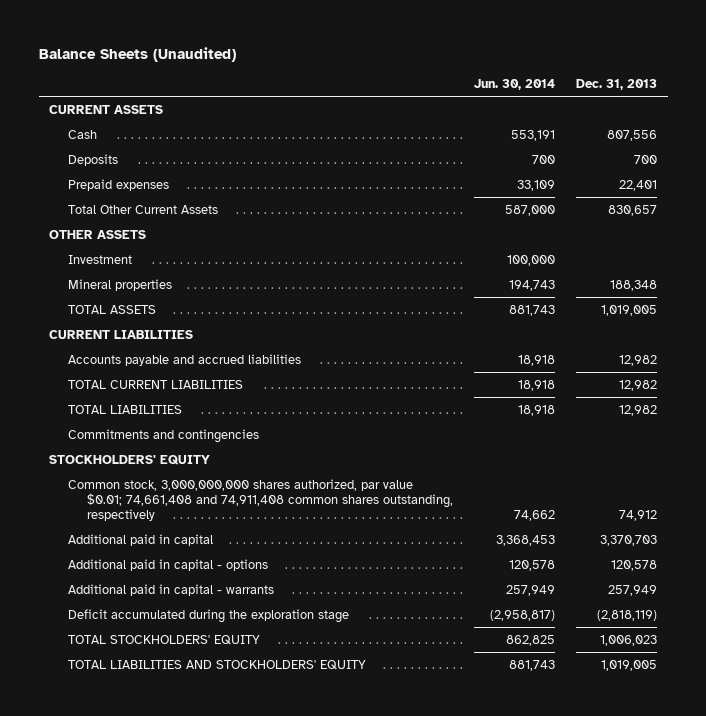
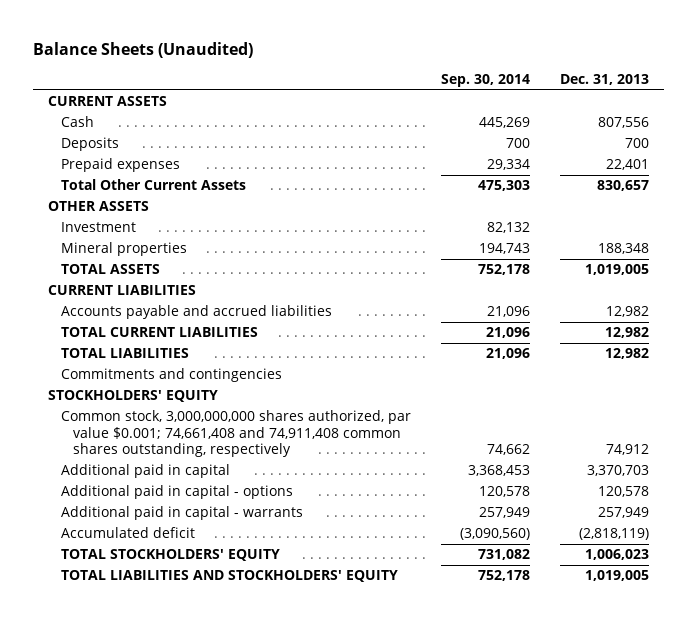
- | Jun. 30, 2014 | Dec. 31, 2013
+ | Sep. 30, 2014 | Dec. 31, 2013
- Common stock, 3,000,000,000 shares authorized, par value $0.01; 74,661,408 and 74,911,408 common shares outstanding, respectively | 74,662 | 74,912
+ Common stock, 3,000,000,000 shares authorized, par value $0.001; 74,661,408 and 74,911,408 common shares outstanding, respectively | 74,662 | 74,912
- Deficit accumulated during the exploration stage | (2,958,817) | (2,818,119)
+ Accumulated deficit | (3,090,560) | (2,818,119)

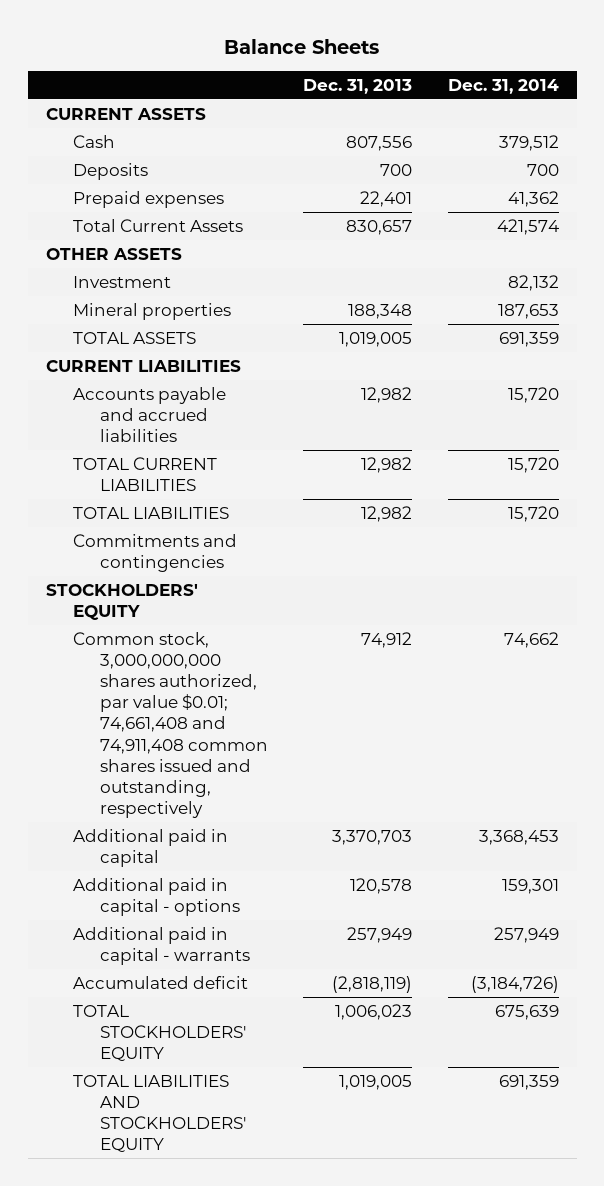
- Balance Sheets (Unaudited)
+ Balance Sheets
- | Sep. 30, 2014 | Dec. 31, 2013
+ | Dec. 31, 2013 | Dec. 31, 2014
- Total Other Current Assets | 475,303 | 830,657
+ Total Current Assets | 830,657 | 421,574
- Common stock, 3,000,000,000 shares authorized, par value $0.001; 74,661,408 and 74,911,408 common shares outstanding, respectively | 74,662 | 74,912
+ Common stock, 3,000,000,000 shares authorized, par value $0.01; 74,661,408 and 74,911,408 common shares issued and outstanding, respectively | 74,912 | 74,662

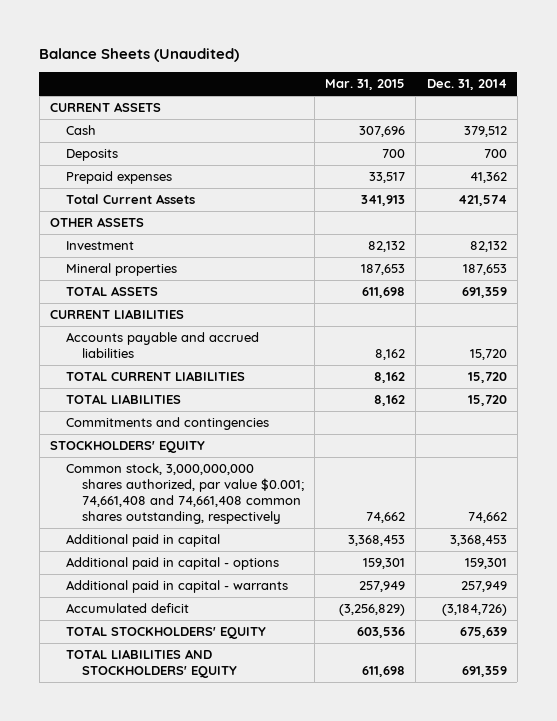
- Balance Sheets
+ Balance Sheets (Unaudited)
- | Dec. 31, 2013 | Dec. 31, 2014
+ | Mar. 31, 2015 | Dec. 31, 2014
- Common stock, 3,000,000,000 shares authorized, par value $0.01; 74,661,408 and 74,911,408 common shares issued and outstanding, respectively | 74,912 | 74,662
+ Common stock, 3,000,000,000 shares authorized, par value $0.001; 74,661,408 and 74,661,408 common shares outstanding, respectively | 74,662 | 74,662

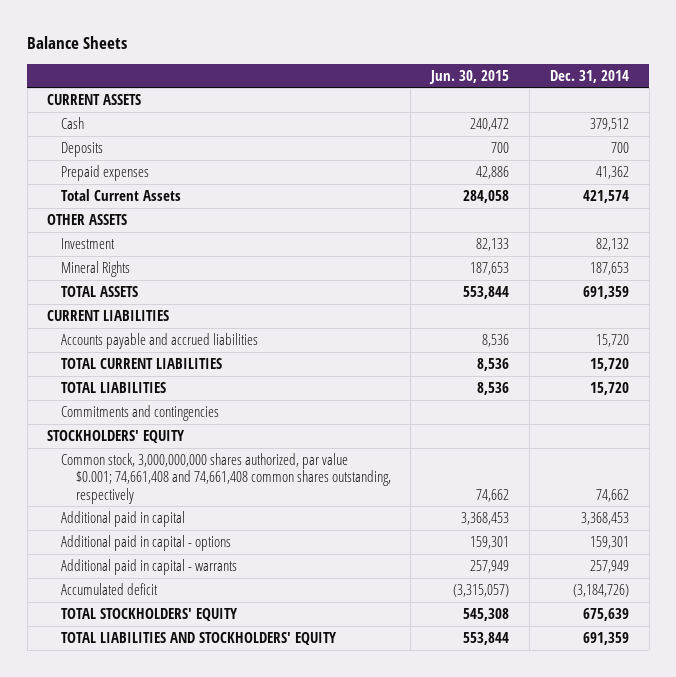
- Balance Sheets (Unaudited)
+ Balance Sheets
- | Mar. 31, 2015 | Dec. 31, 2014
+ | Jun. 30, 2015 | Dec. 31, 2014
- Mineral properties | 187,653 | 187,653
+ Mineral Rights | 187,653 | 187,653

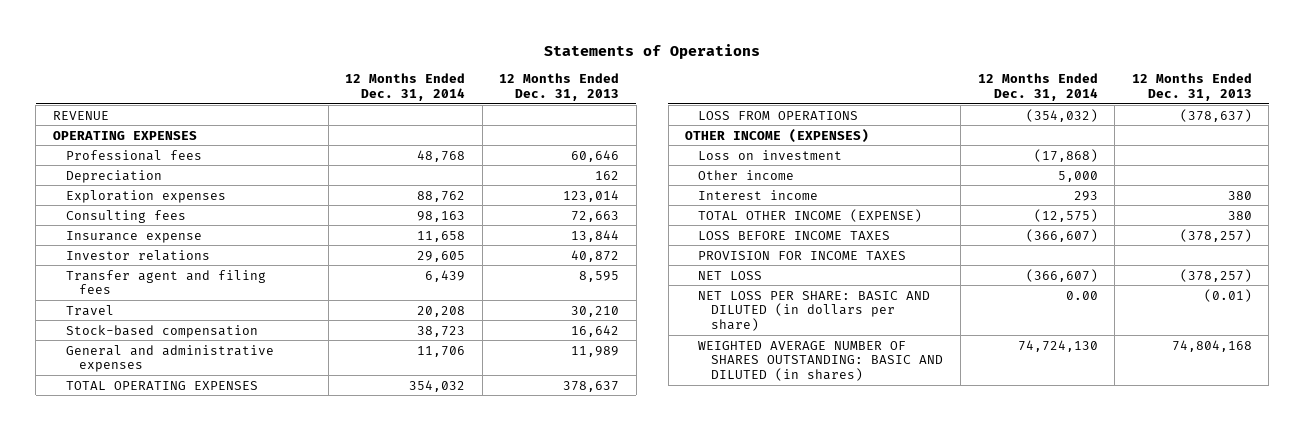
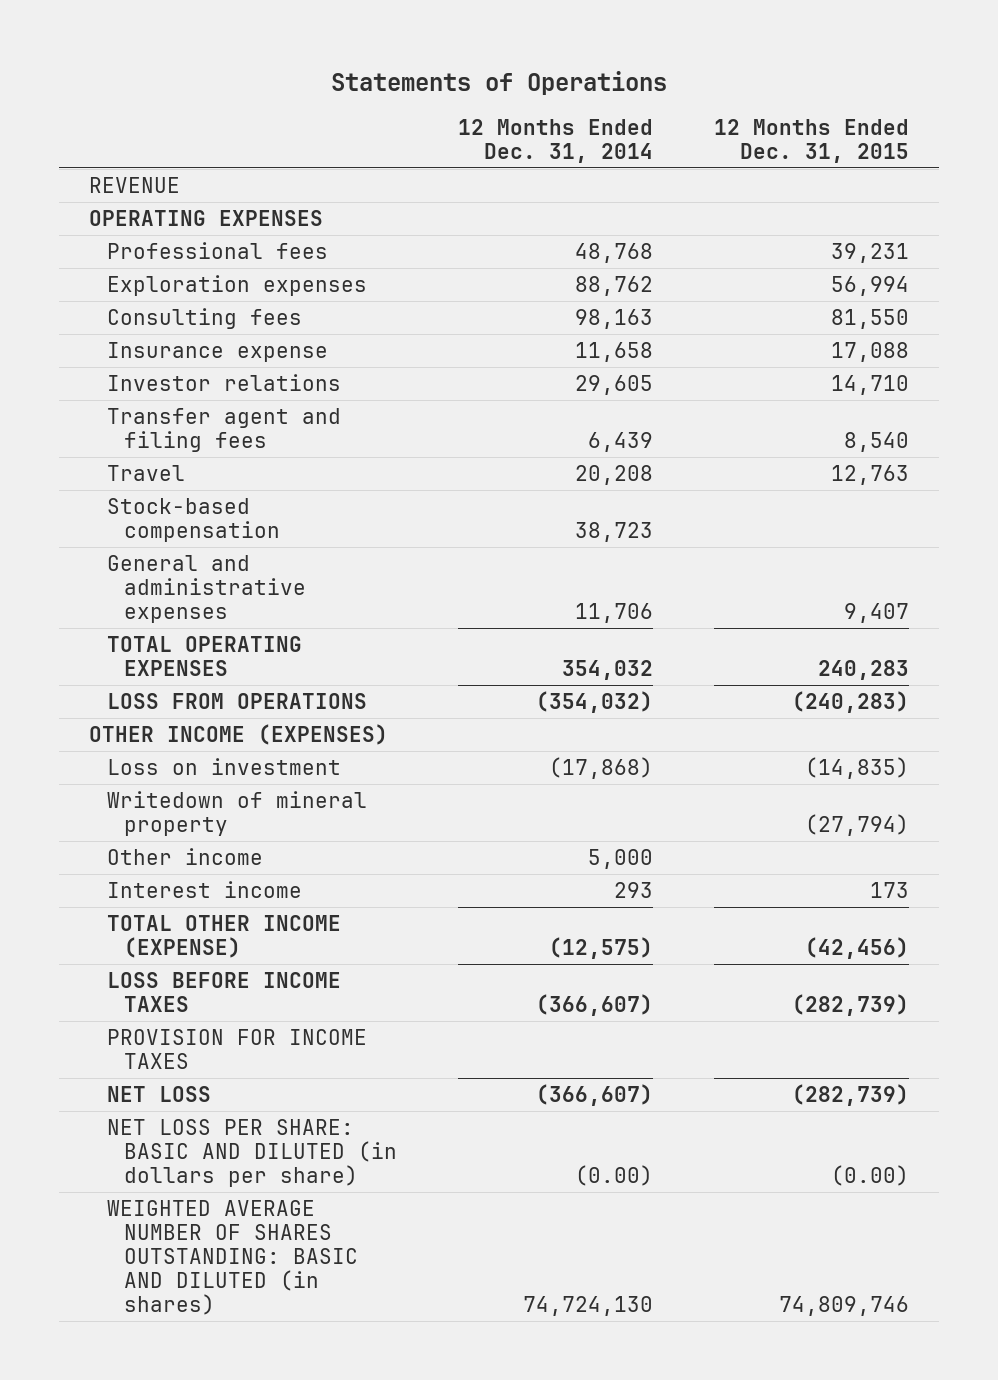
- | 12 Months Ended Dec. 31, 2014 | 12 Months Ended Dec. 31, 2013
+ | 12 Months Ended Dec. 31, 2014 | 12 Months Ended Dec. 31, 2015
- Depreciation | | 162
+ Writedown of mineral property | | (27,794)
- NET LOSS PER SHARE: BASIC AND DILUTED (in dollars per share) | 0.00 | (0.01)
+ NET LOSS PER SHARE: BASIC AND DILUTED (in dollars per share) | (0.00) | (0.00)

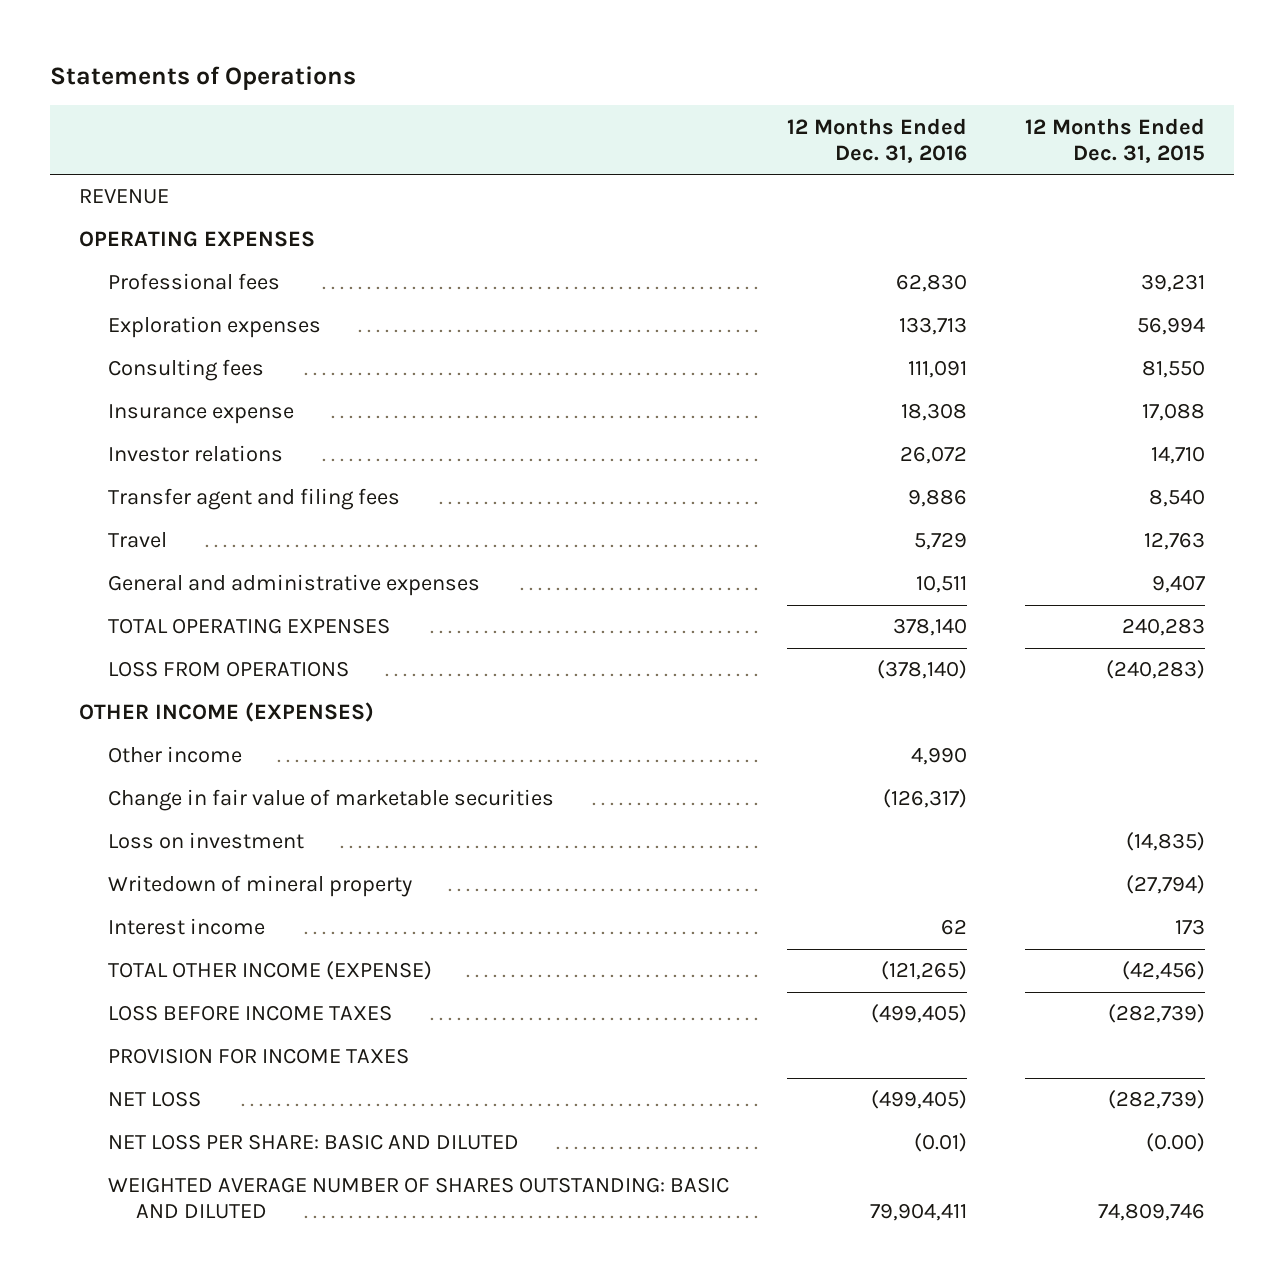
- | 12 Months Ended Dec. 31, 2014 | 12 Months Ended Dec. 31, 2015
+ | 12 Months Ended Dec. 31, 2016 | 12 Months Ended Dec. 31, 2015
- Stock-based compensation | 38,723 |
moved up: Other income | 4,990 |
+ Change in fair value of marketable securities | (126,317) |
- NET LOSS PER SHARE: BASIC AND DILUTED (in dollars per share) | (0.00) | (0.00)
- WEIGHTED AVERAGE NUMBER OF SHARES OUTSTANDING: BASIC AND DILUTED (in shares) | 74,724,130 | 74,809,746
+ NET LOSS PER SHARE: BASIC AND DILUTED | (0.01) | (0.00)
+ WEIGHTED AVERAGE NUMBER OF SHARES OUTSTANDING: BASIC AND DILUTED | 79,904,411 | 74,809,746

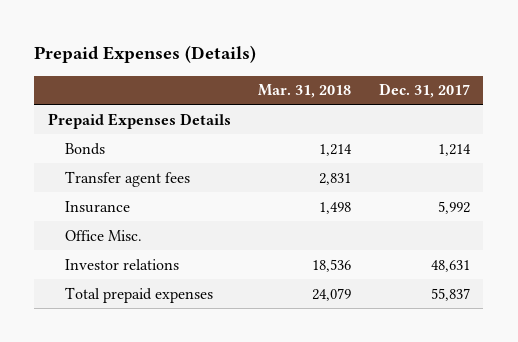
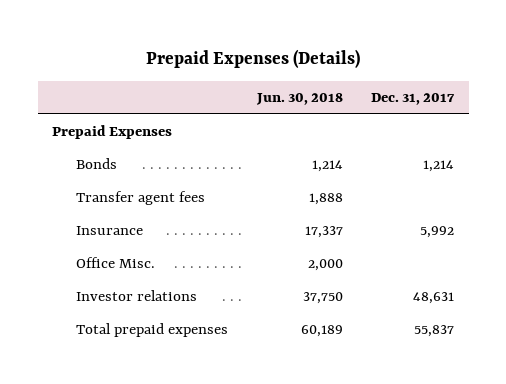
- | Mar. 31, 2018 | Dec. 31, 2017
+ | Jun. 30, 2018 | Dec. 31, 2017
- Prepaid Expenses Details
+ Prepaid Expenses

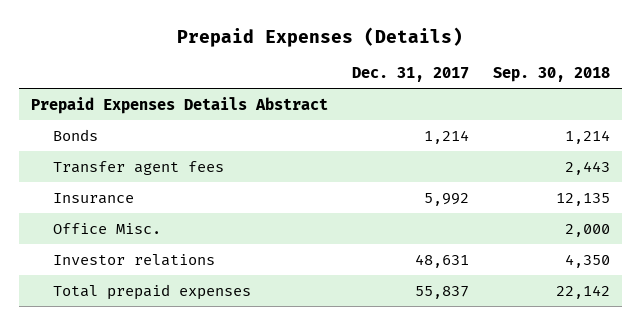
- | Jun. 30, 2018 | Dec. 31, 2017
+ | Dec. 31, 2017 | Sep. 30, 2018
- Prepaid Expenses
+ Prepaid Expenses Details Abstract

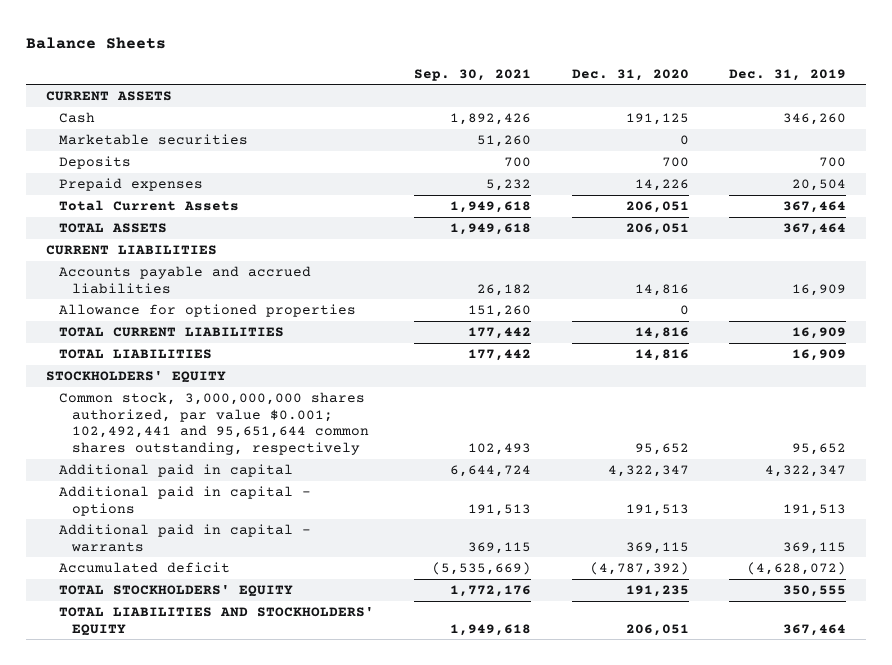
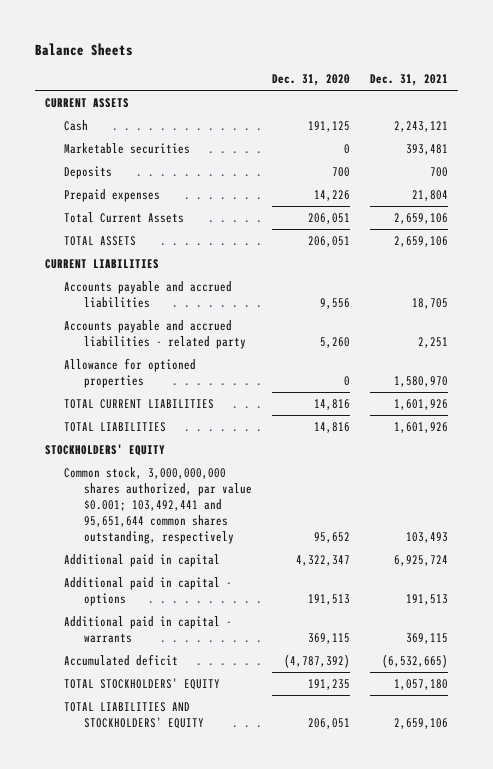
- | Sep. 30, 2021 | Dec. 31, 2020 | Dec. 31, 2019
+ | Dec. 31, 2020 | Dec. 31, 2021
- Accounts payable and accrued liabilities | 26,182 | 14,816 | 16,909
+ Accounts payable and accrued liabilities | 9,556 | 18,705
+ Accounts payable and accrued liabilities - related party | 5,260 | 2,251
- Common stock, 3,000,000,000 shares authorized, par value $0.001; 102,492,441 and 95,651,644 common shares outstanding, respectively | 102,493 | 95,652 | 95,652
+ Common stock, 3,000,000,000 shares authorized, par value $0.001; 103,492,441 and 95,651,644 common shares outstanding, respectively | 95,652 | 103,493

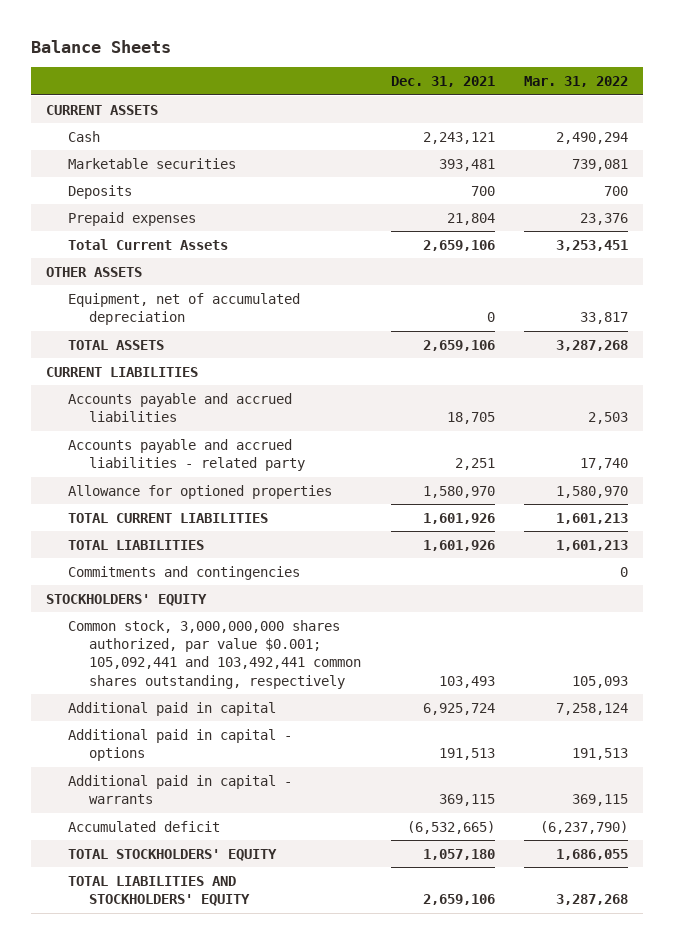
- | Dec. 31, 2020 | Dec. 31, 2021
+ | Dec. 31, 2021 | Mar. 31, 2022
+ OTHER ASSETS
+ Equipment, net of accumulated depreciation | 0 | 33,817
+ Commitments and contingencies | | 0
- Common stock, 3,000,000,000 shares authorized, par value $0.001; 103,492,441 and 95,651,644 common shares outstanding, respectively | 95,652 | 103,493
+ Common stock, 3,000,000,000 shares authorized, par value $0.001; 105,092,441 and 103,492,441 common shares outstanding, respectively | 103,493 | 105,093

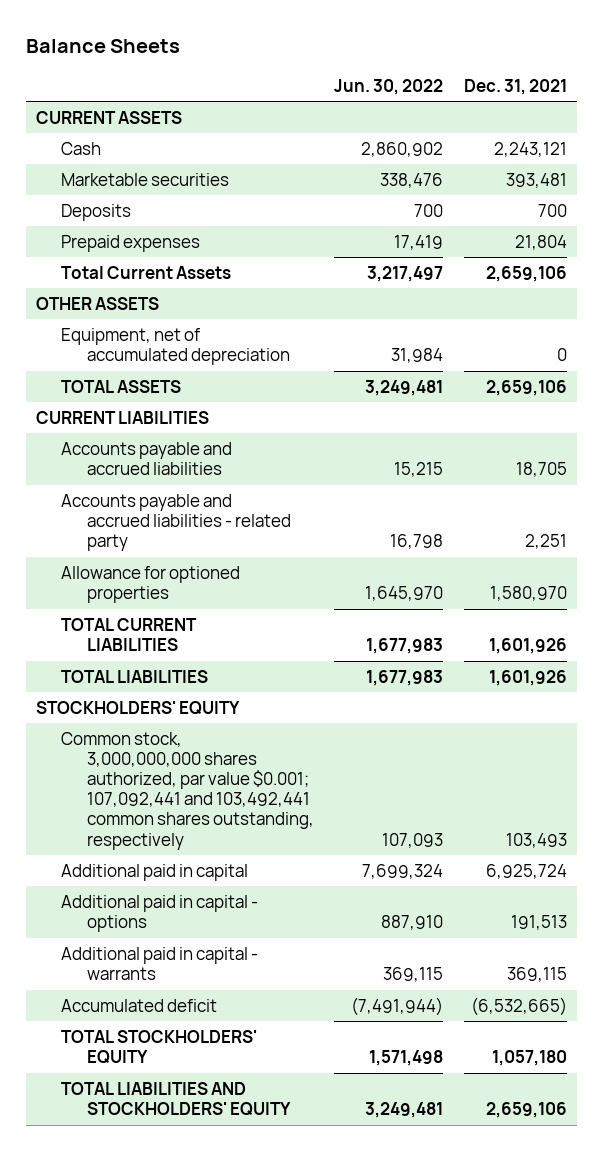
- | Dec. 31, 2021 | Mar. 31, 2022
+ | Jun. 30, 2022 | Dec. 31, 2021
- Commitments and contingencies | | 0
- Common stock, 3,000,000,000 shares authorized, par value $0.001; 105,092,441 and 103,492,441 common shares outstanding, respectively | 103,493 | 105,093
+ Common stock, 3,000,000,000 shares authorized, par value $0.001; 107,092,441 and 103,492,441 common shares outstanding, respectively | 107,093 | 103,493

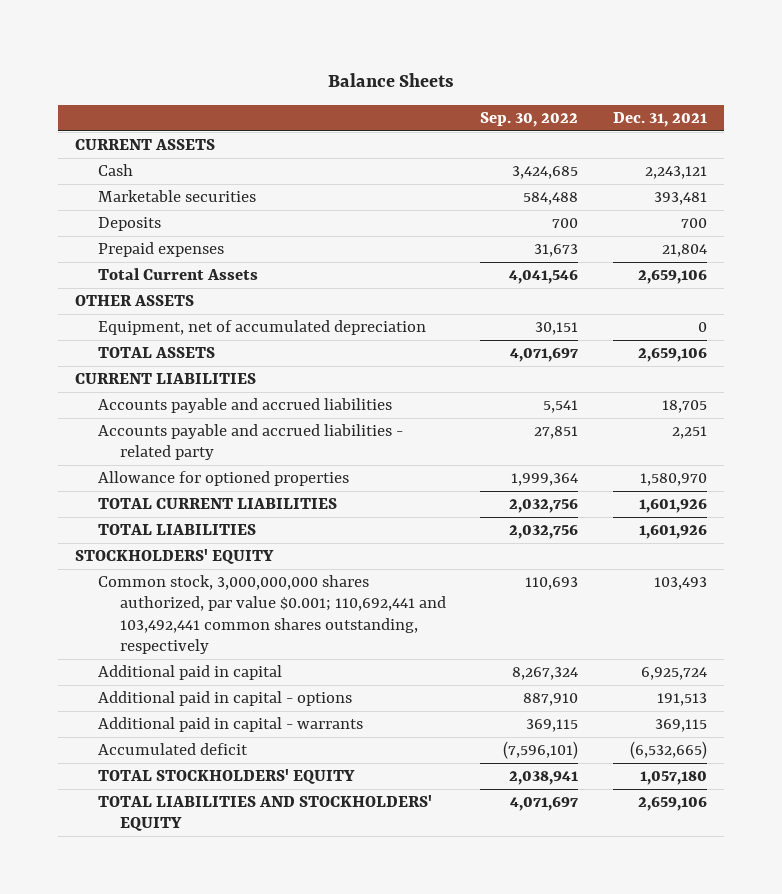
- | Jun. 30, 2022 | Dec. 31, 2021
+ | Sep. 30, 2022 | Dec. 31, 2021
- Common stock, 3,000,000,000 shares authorized, par value $0.001; 107,092,441 and 103,492,441 common shares outstanding, respectively | 107,093 | 103,493
+ Common stock, 3,000,000,000 shares authorized, par value $0.001; 110,692,441 and 103,492,441 common shares outstanding, respectively | 110,693 | 103,493

